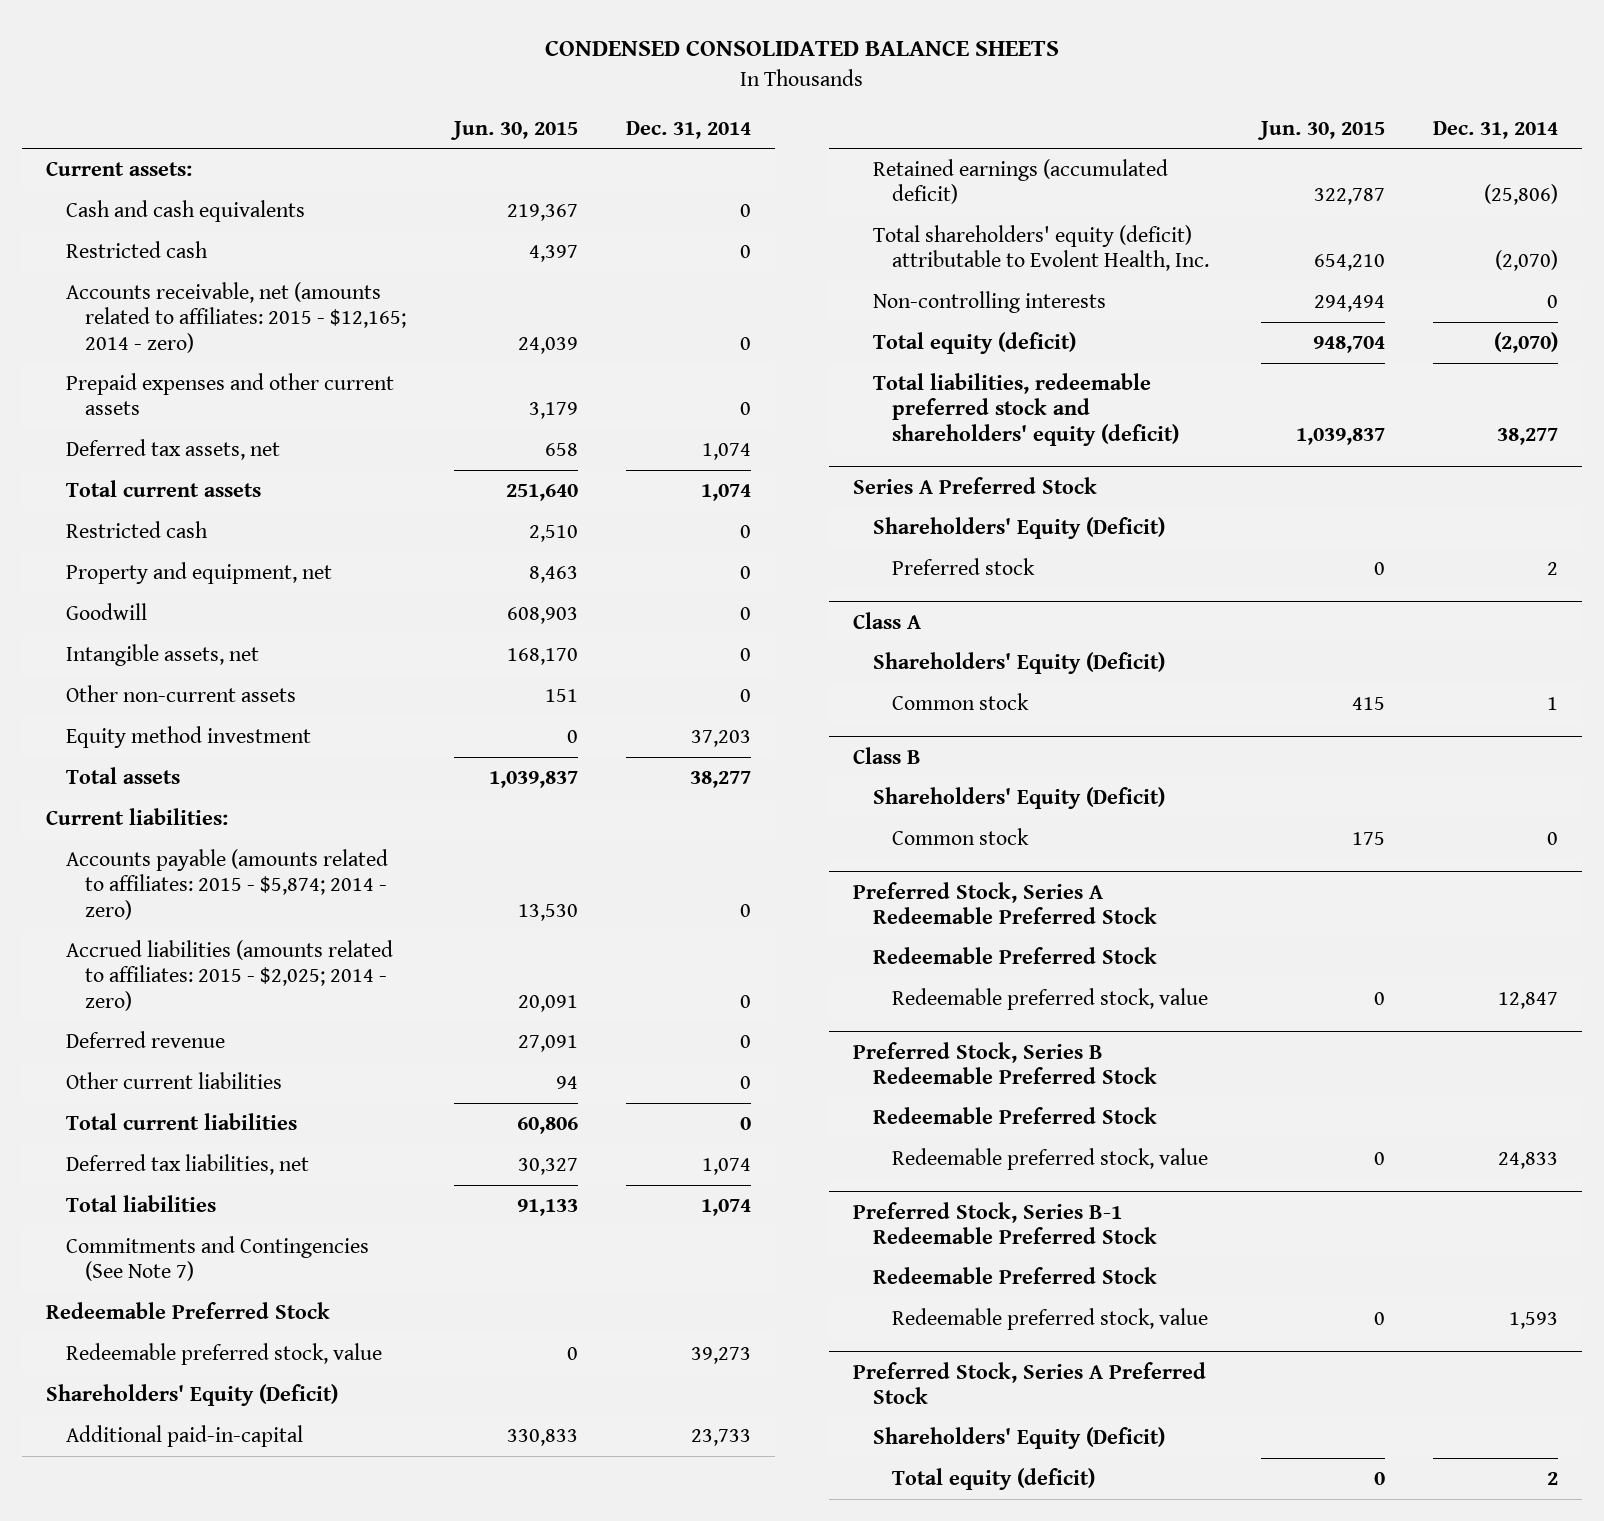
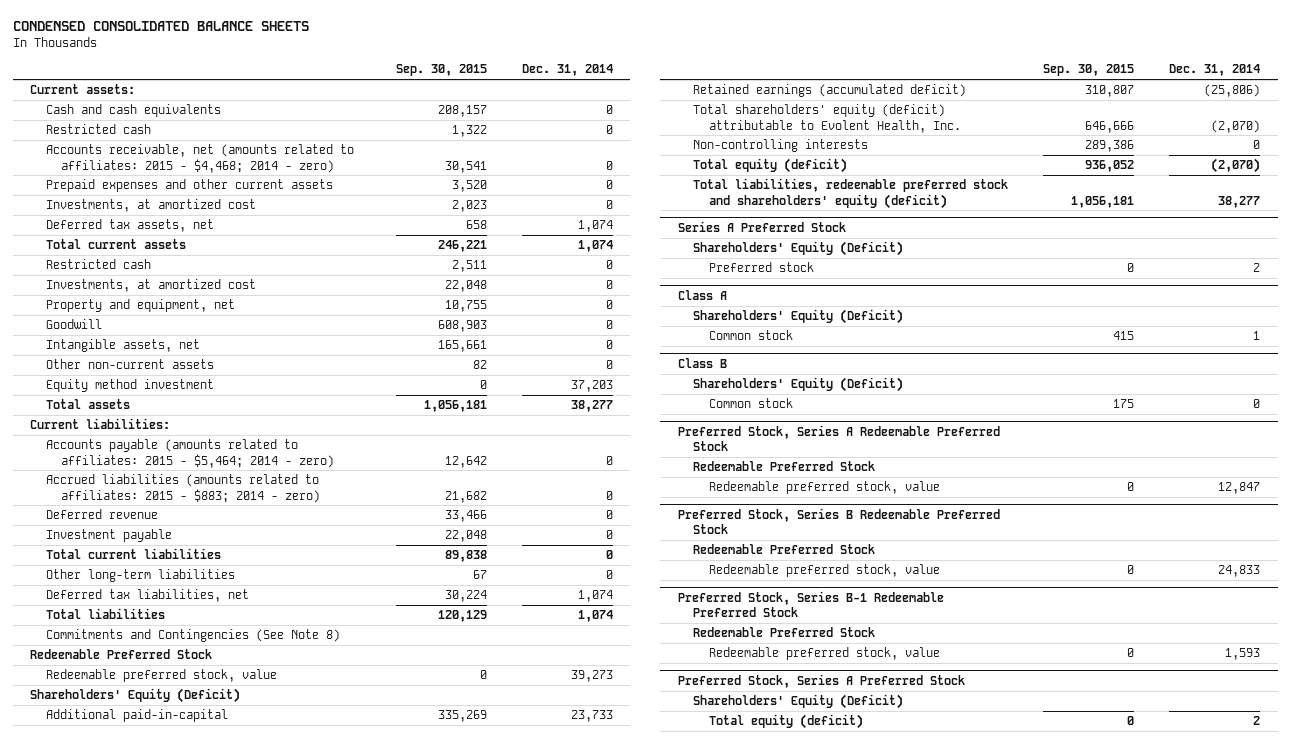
- | Jun. 30, 2015 | Dec. 31, 2014
+ | Sep. 30, 2015 | Dec. 31, 2014
- Accounts receivable, net (amounts related to affiliates: 2015 - $12,165; 2014 - zero) | 24,039 | 0
+ Accounts receivable, net (amounts related to affiliates: 2015 - $4,468; 2014 - zero) | 30,541 | 0
+ Investments, at amortized cost | 2,023 | 0
+ Investments, at amortized cost | 22,048 | 0
- Accounts payable (amounts related to affiliates: 2015 - $5,874; 2014 - zero) | 13,530 | 0
- Accrued liabilities (amounts related to affiliates: 2015 - $2,025; 2014 - zero) | 20,091 | 0
+ Accounts payable (amounts related to affiliates: 2015 - $5,464; 2014 - zero) | 12,642 | 0
+ Accrued liabilities (amounts related to affiliates: 2015 - $883; 2014 - zero) | 21,682 | 0
- Other current liabilities | 94 | 0
+ Investment payable | 22,048 | 0
+ Other long-term liabilities | 67 | 0
- Commitments and Contingencies (See Note 7)
+ Commitments and Contingencies (See Note 8)

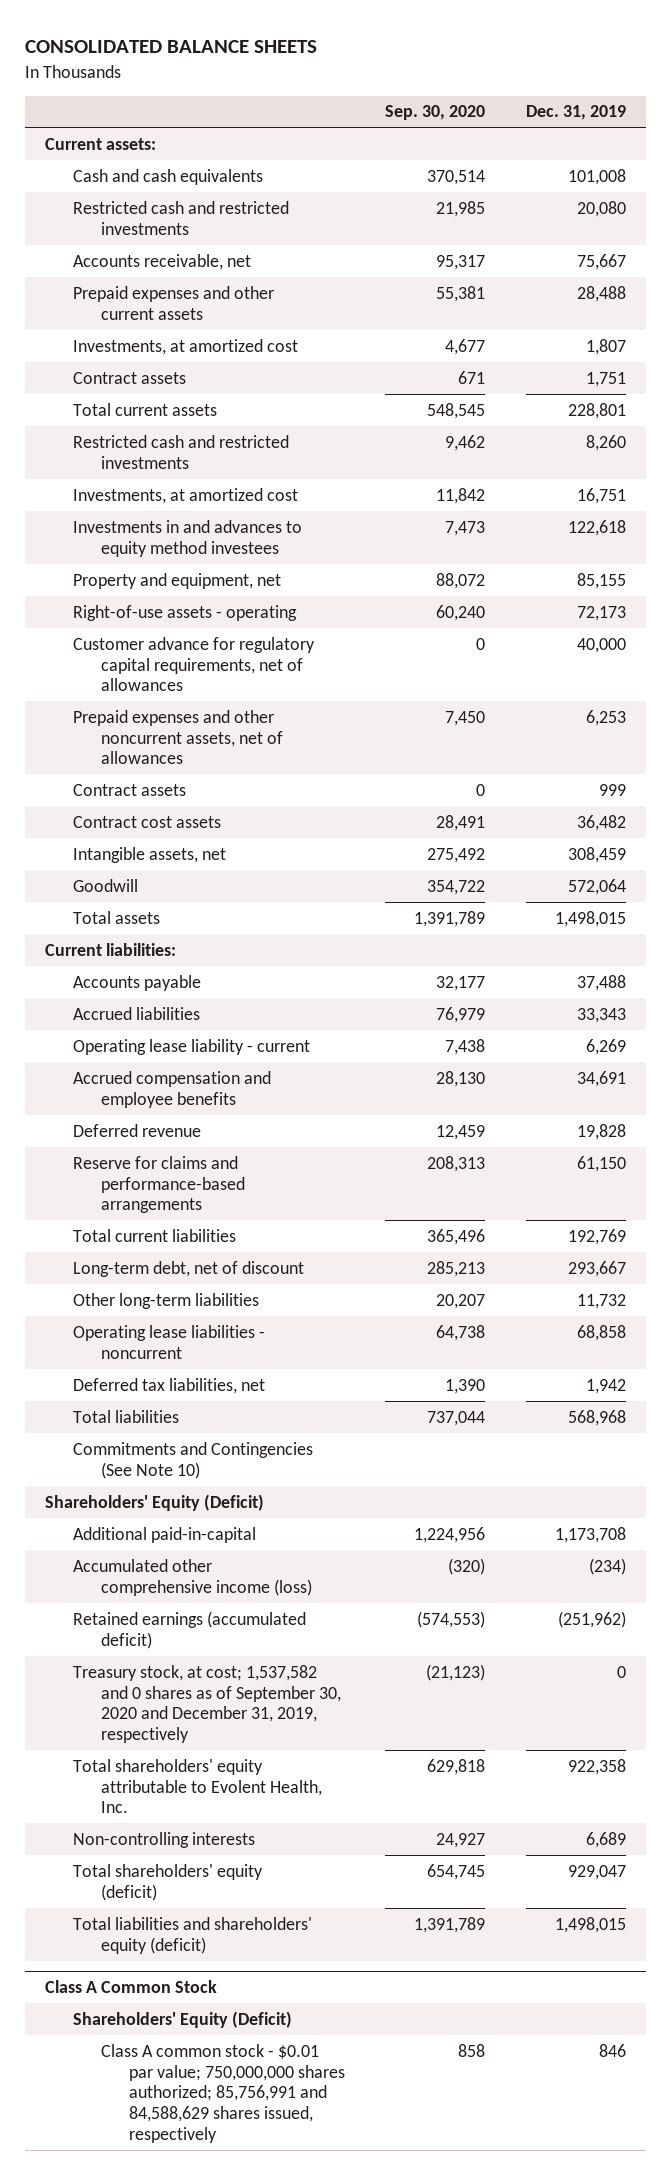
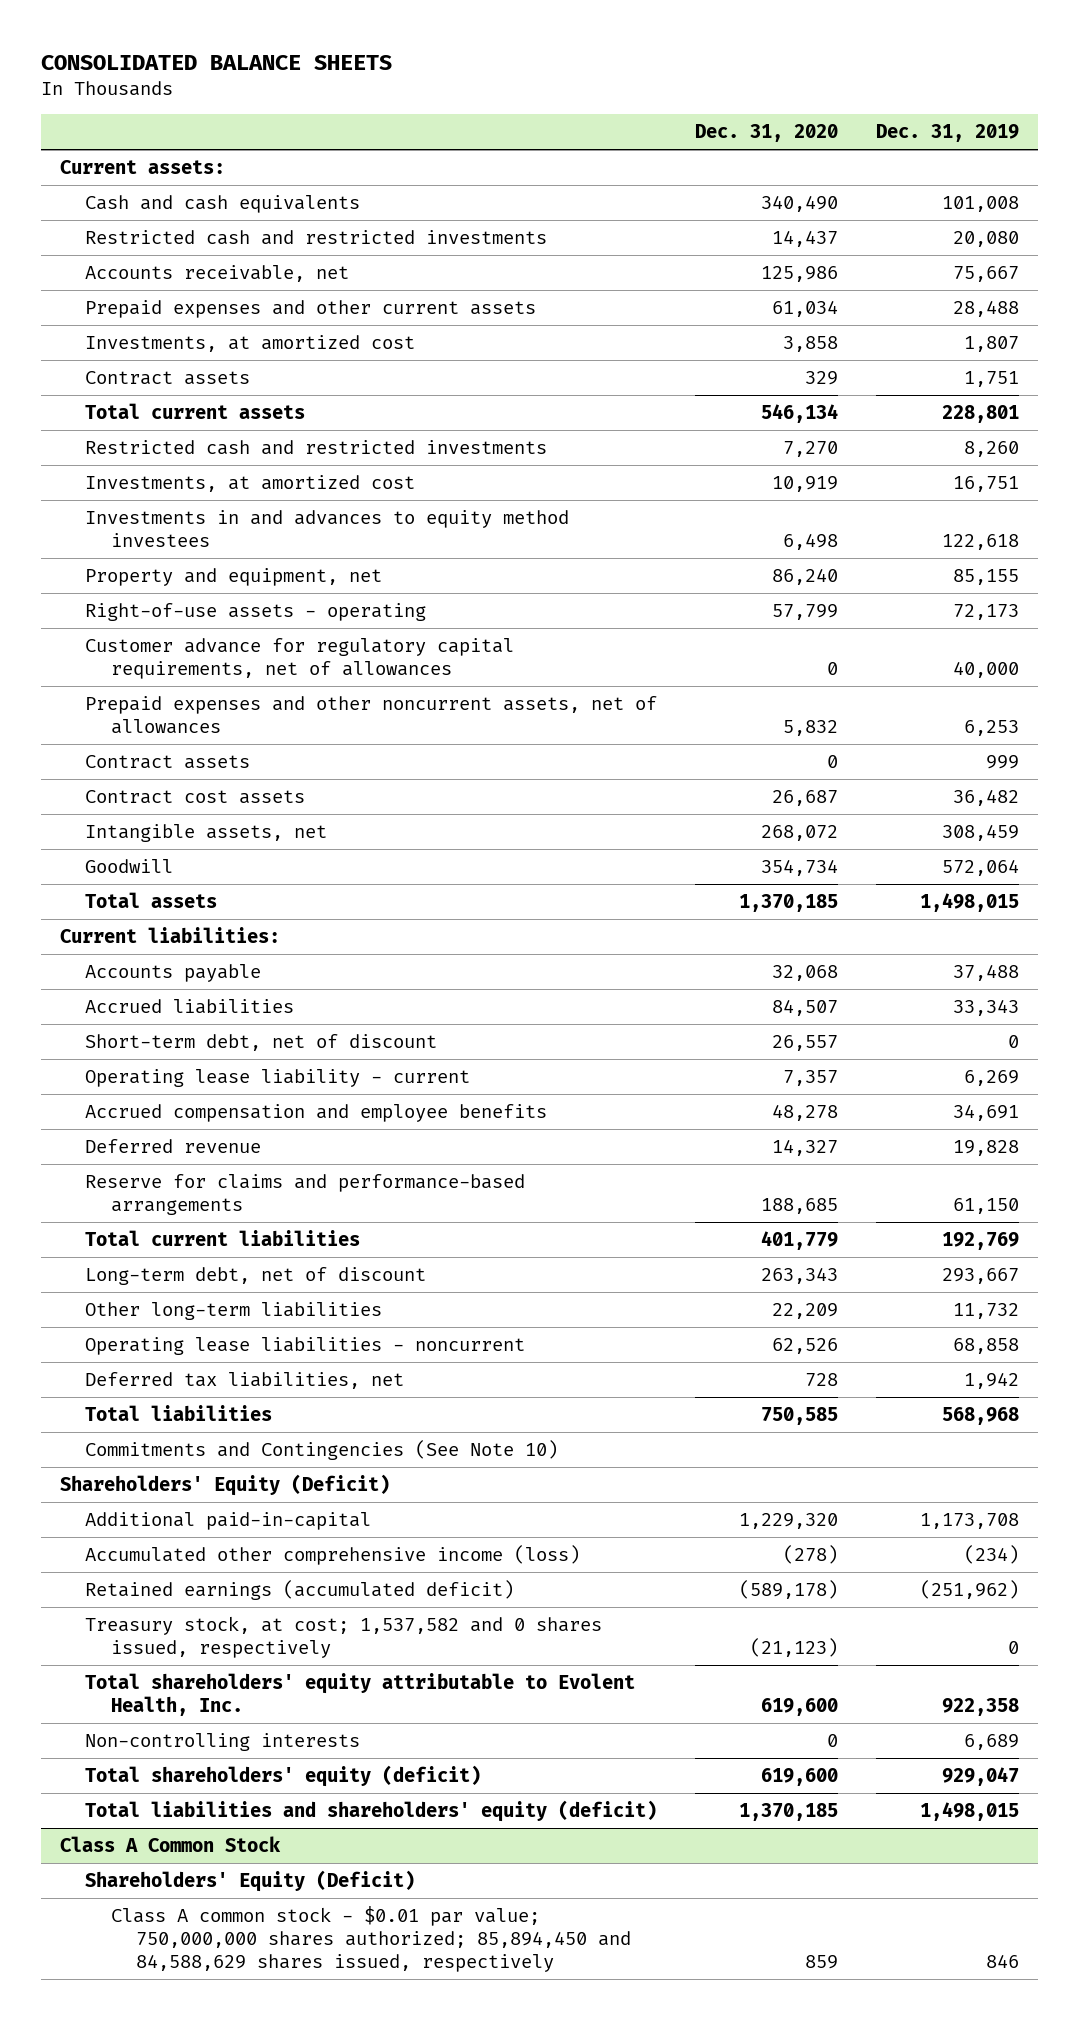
- | Sep. 30, 2020 | Dec. 31, 2019
+ | Dec. 31, 2020 | Dec. 31, 2019
+ Short-term debt, net of discount | 26,557 | 0
- Treasury stock, at cost; 1,537,582 and 0 shares as of September 30, 2020 and December 31, 2019, respectively | (21,123) | 0
+ Treasury stock, at cost; 1,537,582 and 0 shares issued, respectively | (21,123) | 0
@ Class A Common Stock
- Class A common stock - $0.01 par value; 750,000,000 shares authorized; 85,756,991 and 84,588,629 shares issued, respectively | 858 | 846
+ Class A common stock - $0.01 par value; 750,000,000 shares authorized; 85,894,450 and 84,588,629 shares issued, respectively | 859 | 846

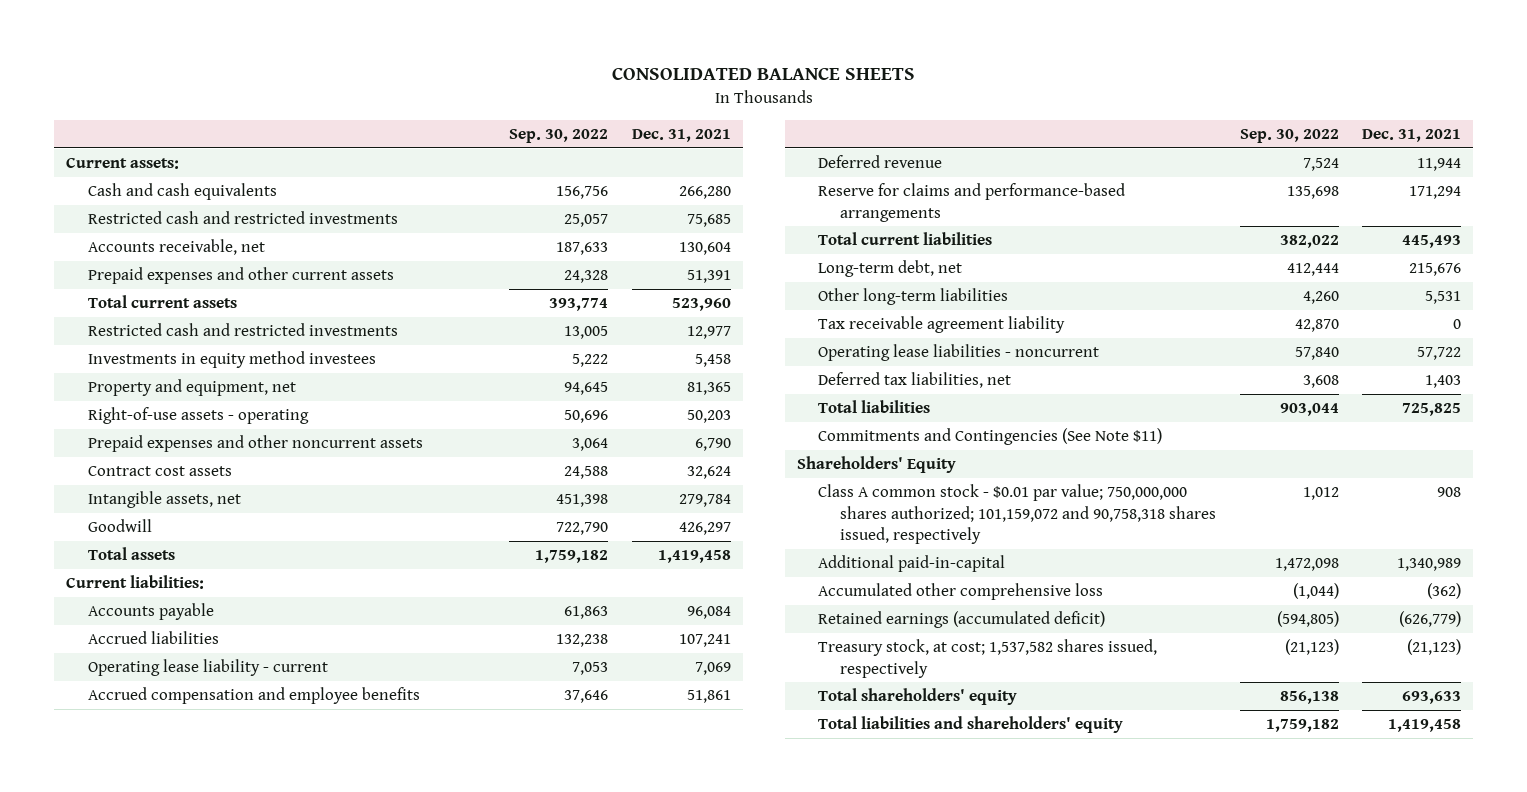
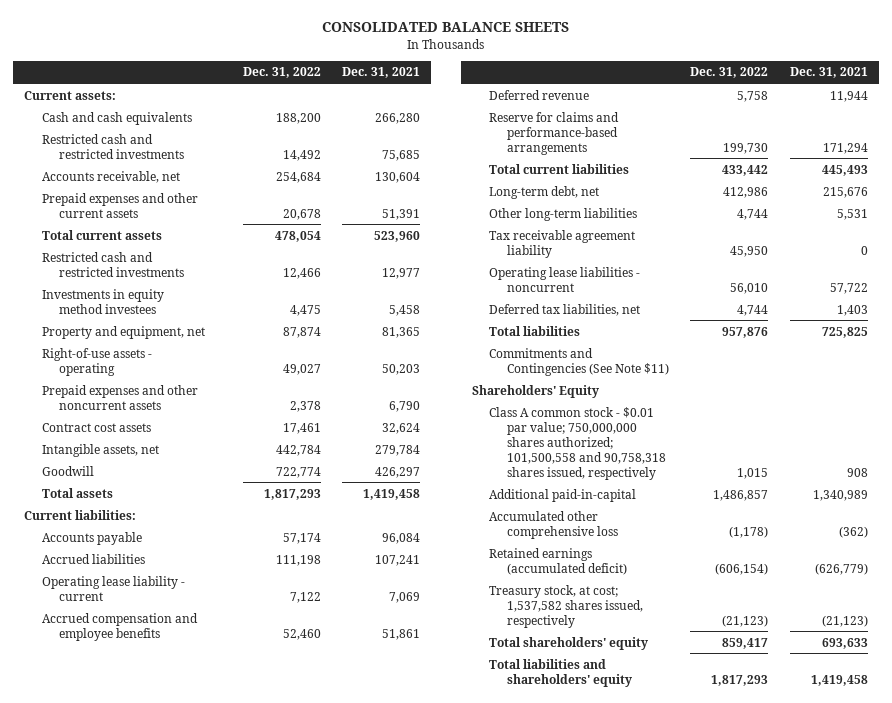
- | Sep. 30, 2022 | Dec. 31, 2021
+ | Dec. 31, 2022 | Dec. 31, 2021
- Class A common stock - $0.01 par value; 750,000,000 shares authorized; 101,159,072 and 90,758,318 shares issued, respectively | 1,012 | 908
+ Class A common stock - $0.01 par value; 750,000,000 shares authorized; 101,500,558 and 90,758,318 shares issued, respectively | 1,015 | 908

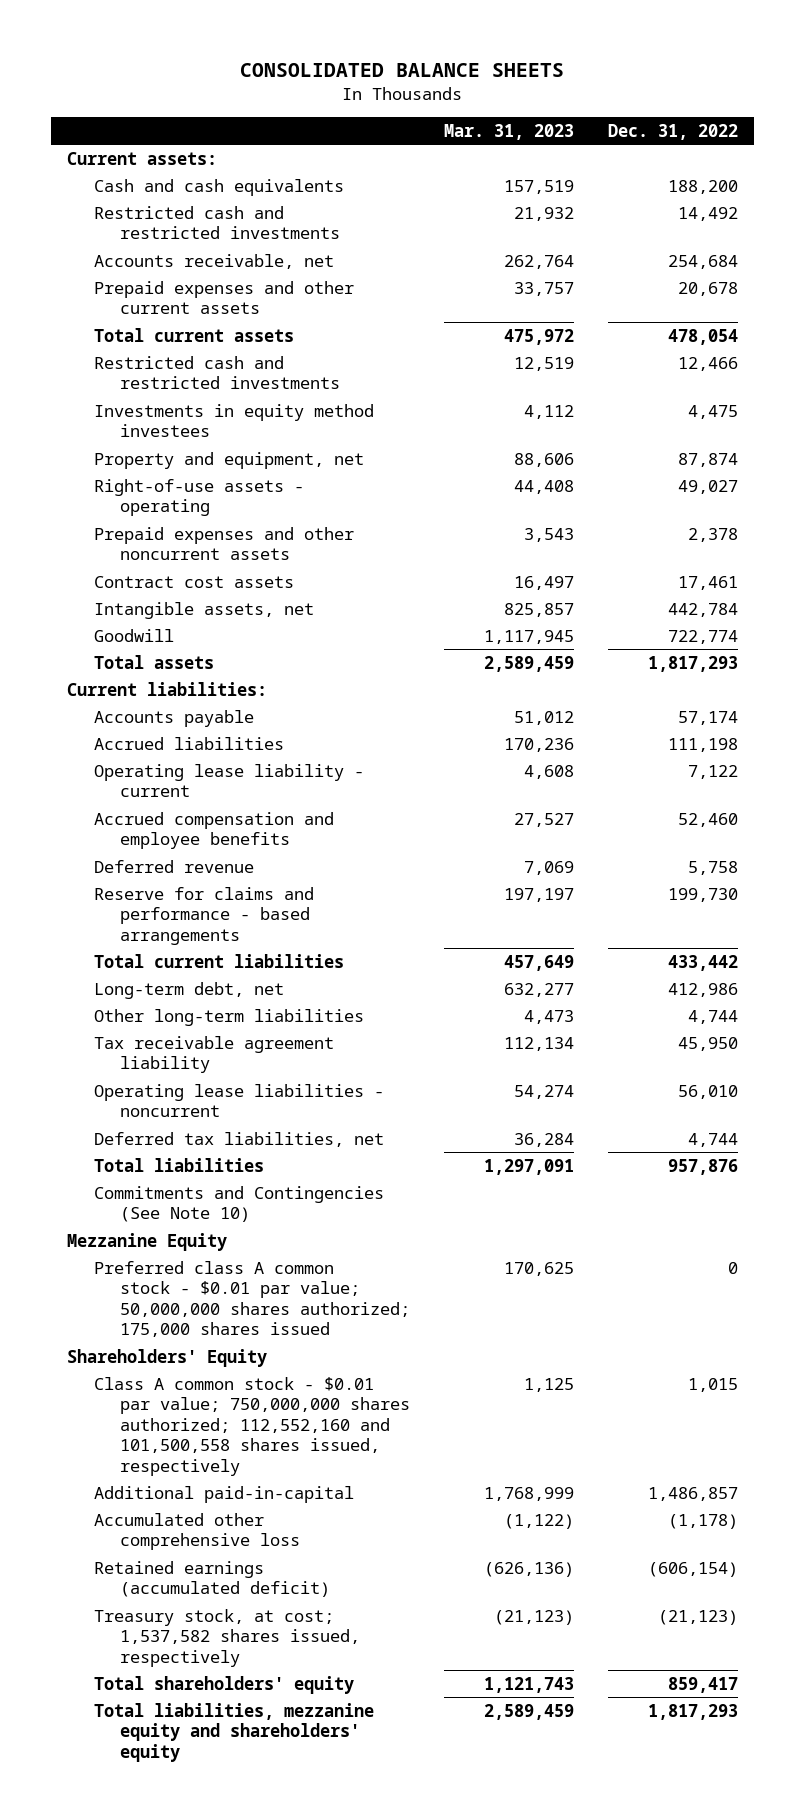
- | Dec. 31, 2022 | Dec. 31, 2021
+ | Mar. 31, 2023 | Dec. 31, 2022
- Reserve for claims and performance-based arrangements | 199,730 | 171,294
+ Reserve for claims and performance - based arrangements | 197,197 | 199,730
- Commitments and Contingencies (See Note $11)
+ Commitments and Contingencies (See Note 10)
+ Mezzanine Equity
+ Preferred class A common stock - $0.01 par value; 50,000,000 shares authorized; 175,000 shares issued | 170,625 | 0
- Class A common stock - $0.01 par value; 750,000,000 shares authorized; 101,500,558 and 90,758,318 shares issued, respectively | 1,015 | 908
+ Class A common stock - $0.01 par value; 750,000,000 shares authorized; 112,552,160 and 101,500,558 shares issued, respectively | 1,125 | 1,015
- Total liabilities and shareholders' equity | 1,817,293 | 1,419,458
+ Total liabilities, mezzanine equity and shareholders' equity | 2,589,459 | 1,817,293

